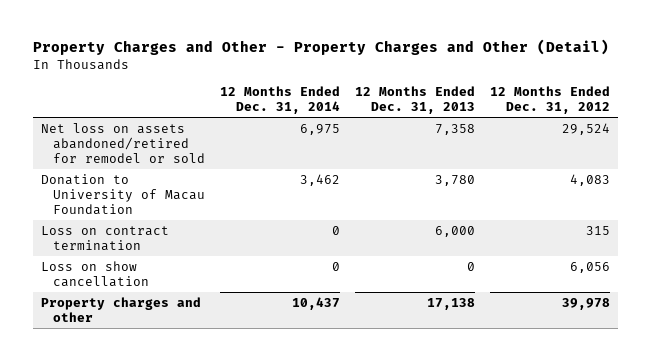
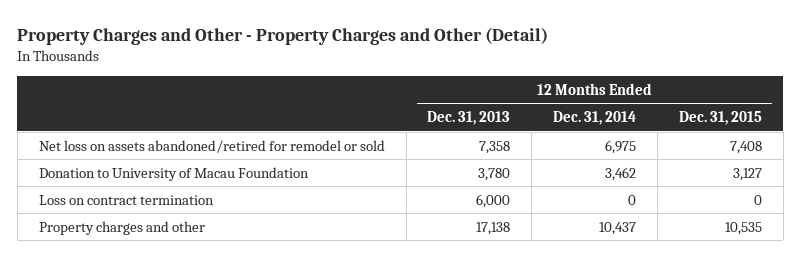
- | 12 Months Ended Dec. 31, 2014 | 12 Months Ended Dec. 31, 2013 | 12 Months Ended Dec. 31, 2012
+ | 12 Months Ended Dec. 31, 2013 | 12 Months Ended Dec. 31, 2014 | 12 Months Ended Dec. 31, 2015
- Loss on show cancellation | 0 | 0 | 6,056

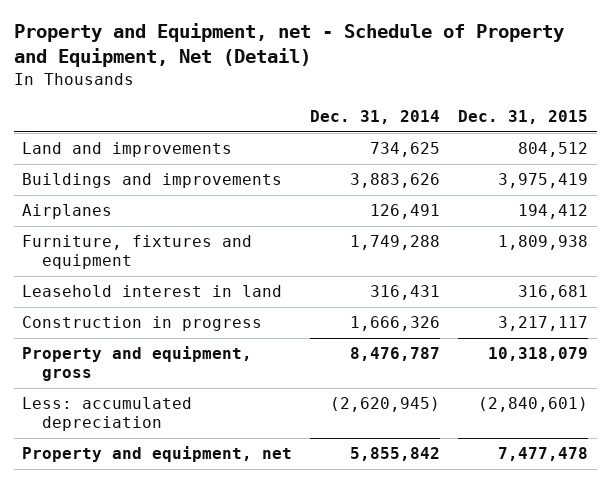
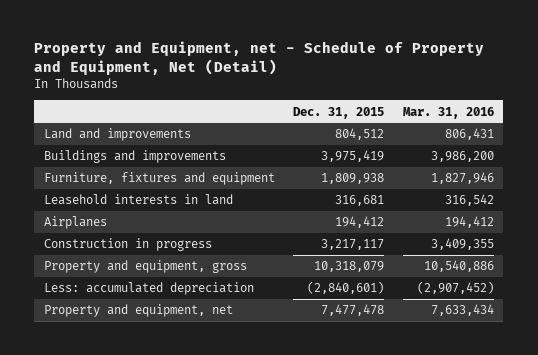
- | Dec. 31, 2014 | Dec. 31, 2015
+ | Dec. 31, 2015 | Mar. 31, 2016
- Leasehold interest in land | 316,431 | 316,681
+ Leasehold interests in land | 316,681 | 316,542
moved down: Airplanes | 194,412 | 194,412

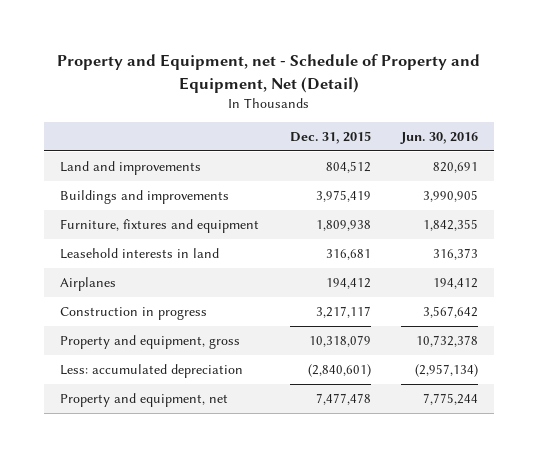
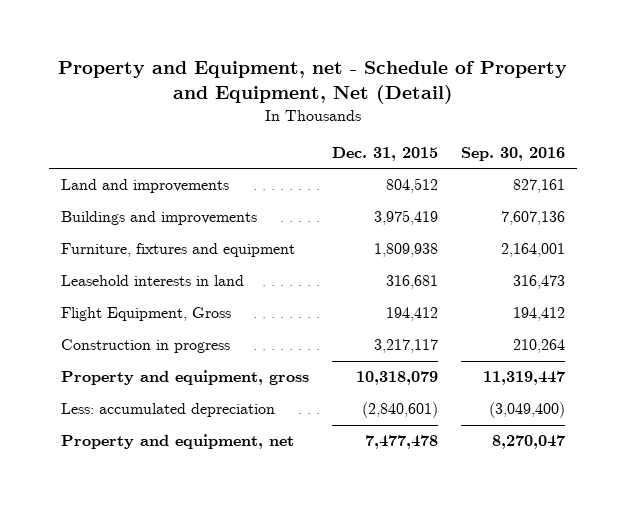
- | Dec. 31, 2015 | Jun. 30, 2016
+ | Dec. 31, 2015 | Sep. 30, 2016
- Airplanes | 194,412 | 194,412
+ Flight Equipment, Gross | 194,412 | 194,412

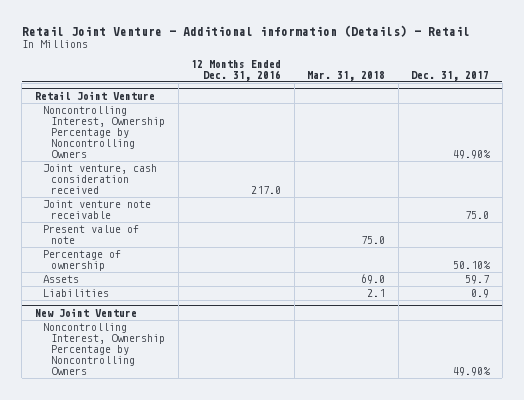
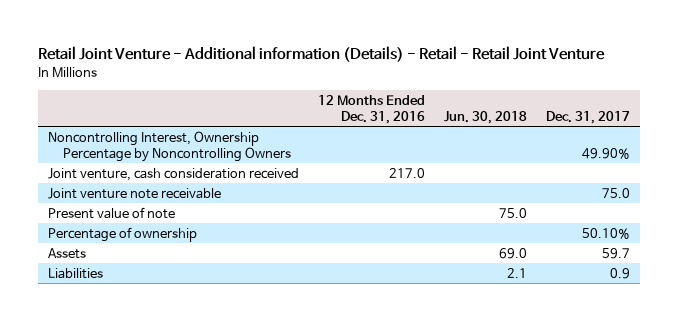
- Retail Joint Venture - Additional information (Details) - Retail
+ Retail Joint Venture - Additional information (Details) - Retail - Retail Joint Venture
- | 12 Months Ended Dec. 31, 2016 | Mar. 31, 2018 | Dec. 31, 2017
+ | 12 Months Ended Dec. 31, 2016 | Jun. 30, 2018 | Dec. 31, 2017
- Retail Joint Venture
- New Joint Venture
- Noncontrolling Interest, Ownership Percentage by Noncontrolling Owners | | | 49.90%

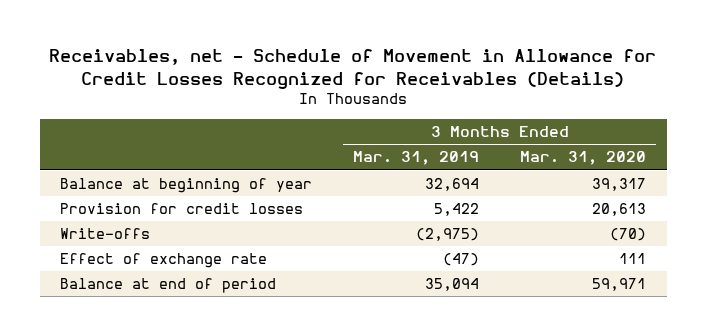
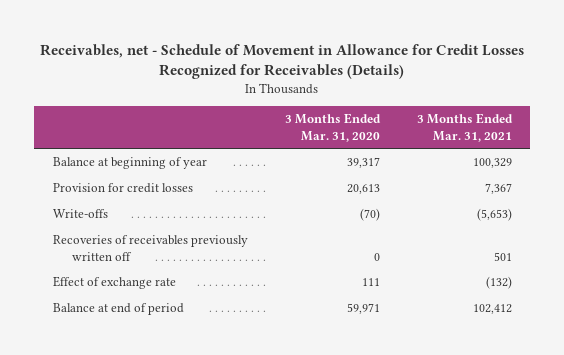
- | 3 Months Ended Mar. 31, 2019 | 3 Months Ended Mar. 31, 2020
+ | 3 Months Ended Mar. 31, 2020 | 3 Months Ended Mar. 31, 2021
+ Recoveries of receivables previously written off | 0 | 501

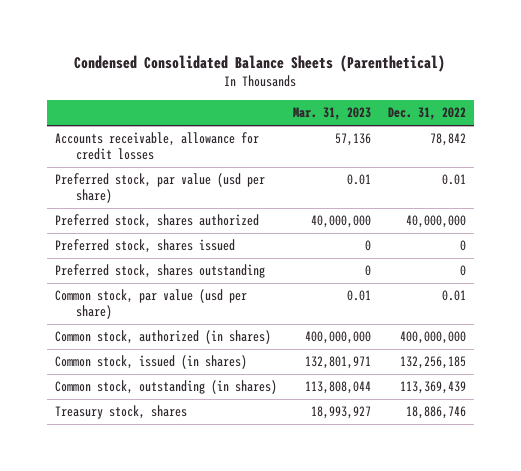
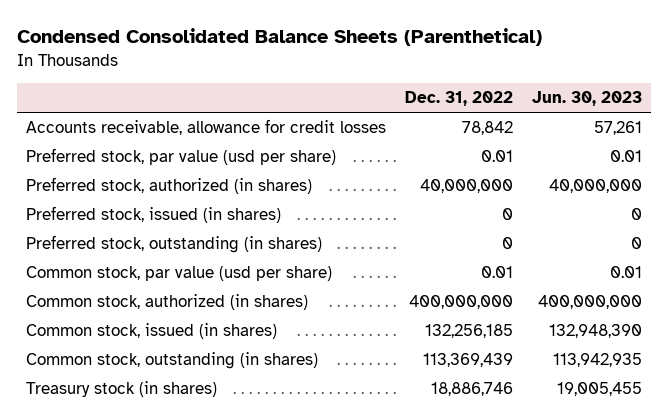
- | Mar. 31, 2023 | Dec. 31, 2022
+ | Dec. 31, 2022 | Jun. 30, 2023
- Preferred stock, shares authorized | 40,000,000 | 40,000,000
- Preferred stock, shares issued | 0 | 0
- Preferred stock, shares outstanding | 0 | 0
+ Preferred stock, authorized (in shares) | 40,000,000 | 40,000,000
+ Preferred stock, issued (in shares) | 0 | 0
+ Preferred stock, outstanding (in shares) | 0 | 0
- Treasury stock, shares | 18,993,927 | 18,886,746
+ Treasury stock (in shares) | 18,886,746 | 19,005,455

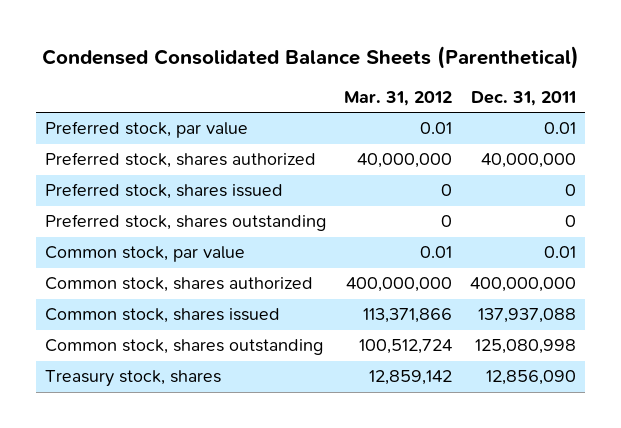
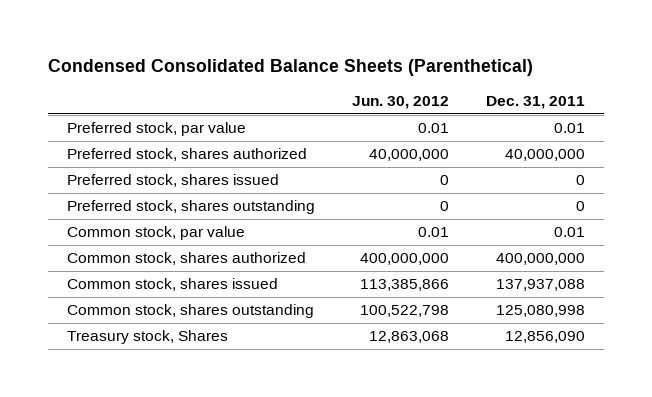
- | Mar. 31, 2012 | Dec. 31, 2011
+ | Jun. 30, 2012 | Dec. 31, 2011
- Treasury stock, shares | 12,859,142 | 12,856,090
+ Treasury stock, Shares | 12,863,068 | 12,856,090

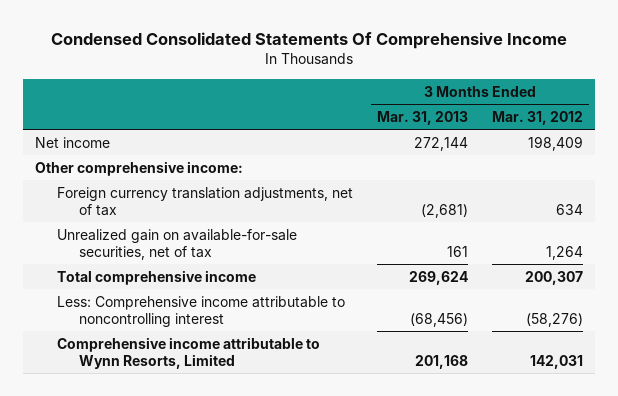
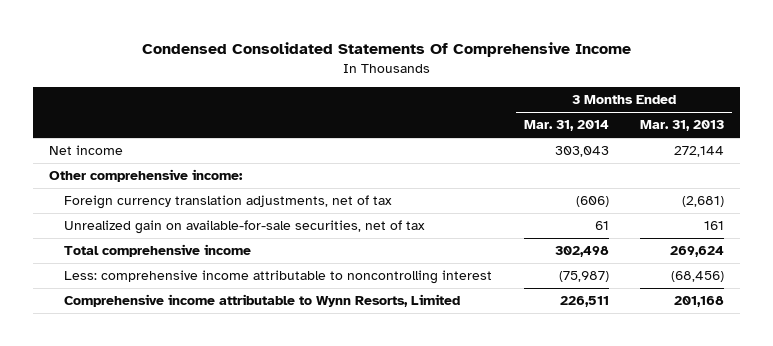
- | 3 Months Ended Mar. 31, 2013 | 3 Months Ended Mar. 31, 2012
+ | 3 Months Ended Mar. 31, 2014 | 3 Months Ended Mar. 31, 2013
- Less: Comprehensive income attributable to noncontrolling interest | (68,456) | (58,276)
+ Less: comprehensive income attributable to noncontrolling interest | (75,987) | (68,456)

